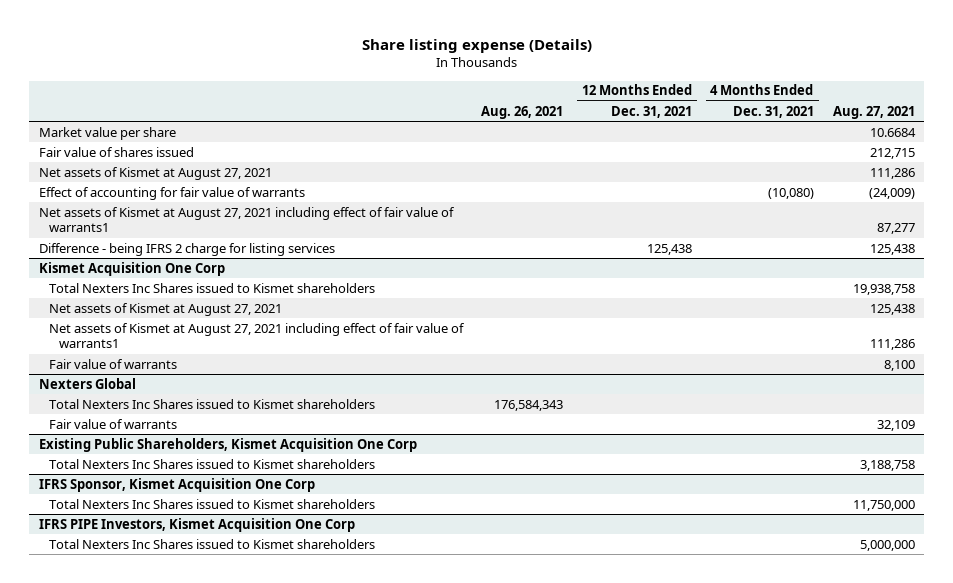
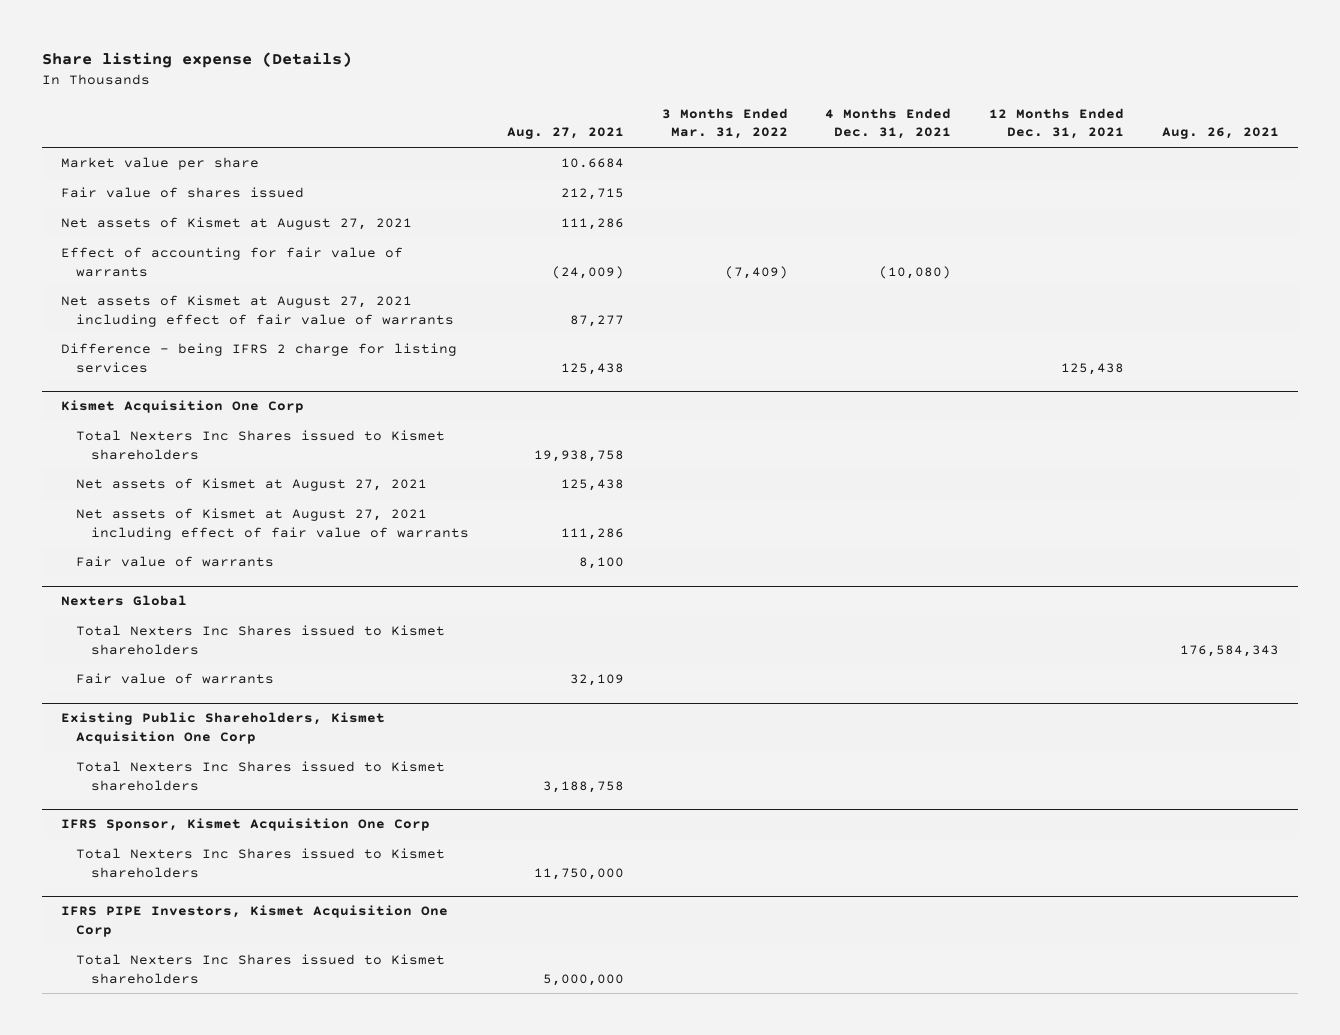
- | Aug. 26, 2021 | 12 Months Ended Dec. 31, 2021 | 4 Months Ended Dec. 31, 2021 | Aug. 27, 2021
+ | Aug. 27, 2021 | 3 Months Ended Mar. 31, 2022 | 4 Months Ended Dec. 31, 2021 | 12 Months Ended Dec. 31, 2021 | Aug. 26, 2021
- Net assets of Kismet at August 27, 2021 including effect of fair value of warrants1 | | | | 87,277
+ Net assets of Kismet at August 27, 2021 including effect of fair value of warrants | 87,277 | | | |
@ Kismet Acquisition One Corp
- Net assets of Kismet at August 27, 2021 including effect of fair value of warrants1 | | | | 111,286
+ Net assets of Kismet at August 27, 2021 including effect of fair value of warrants | 111,286 | | | |

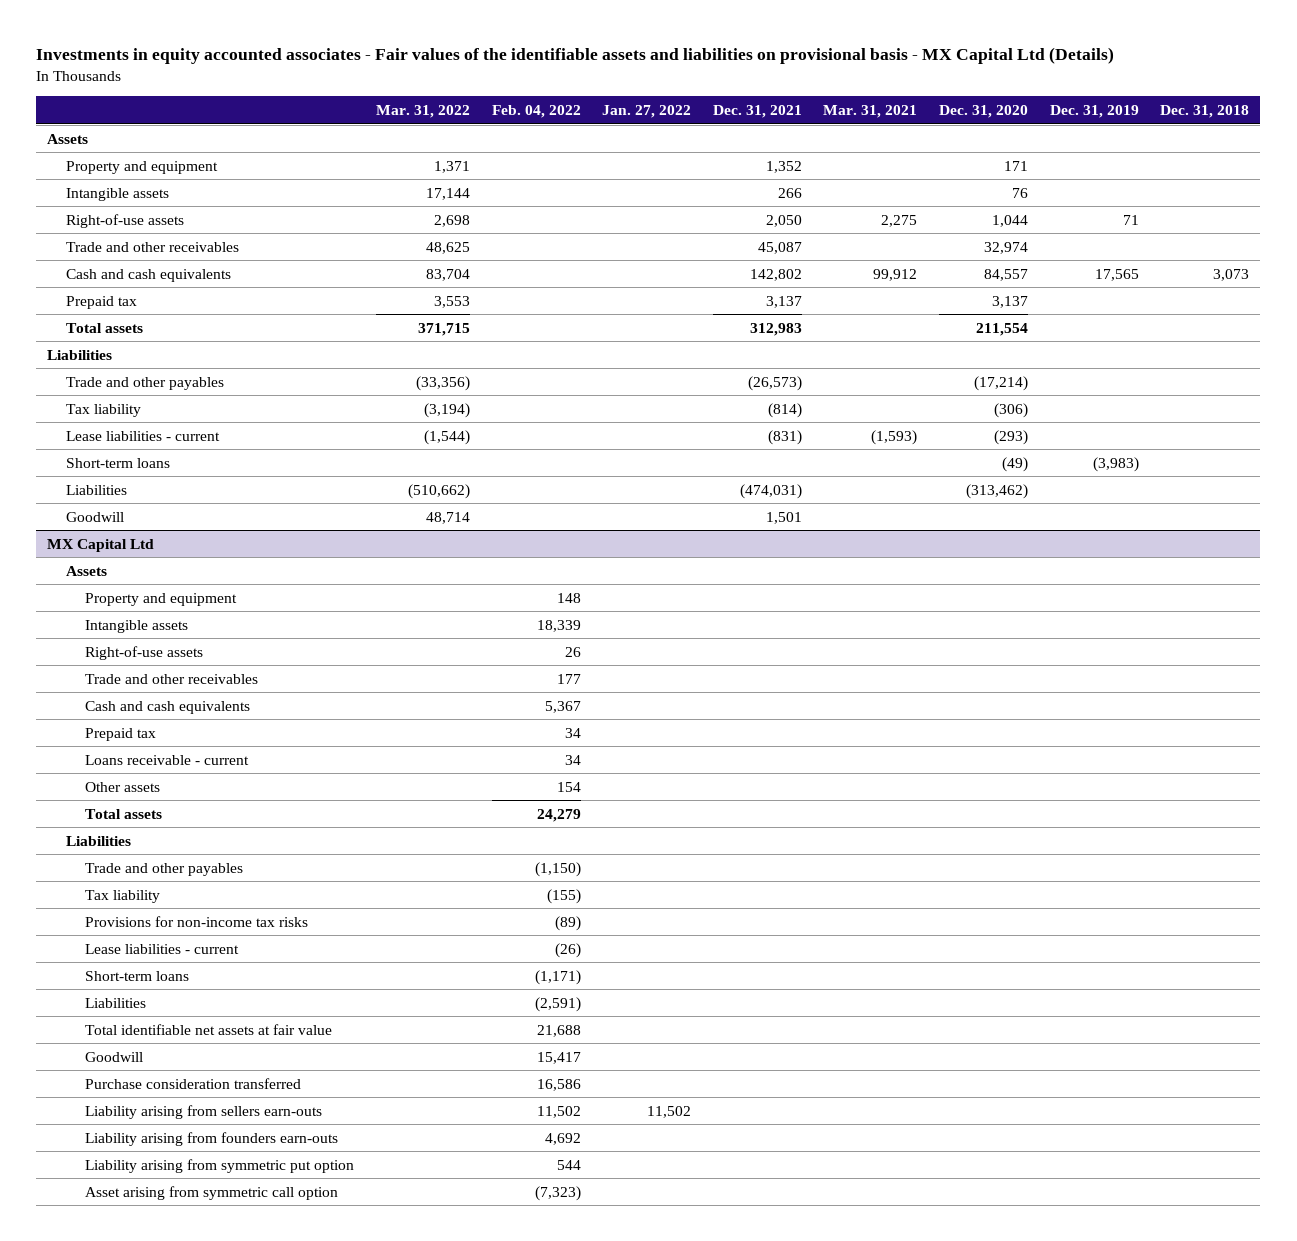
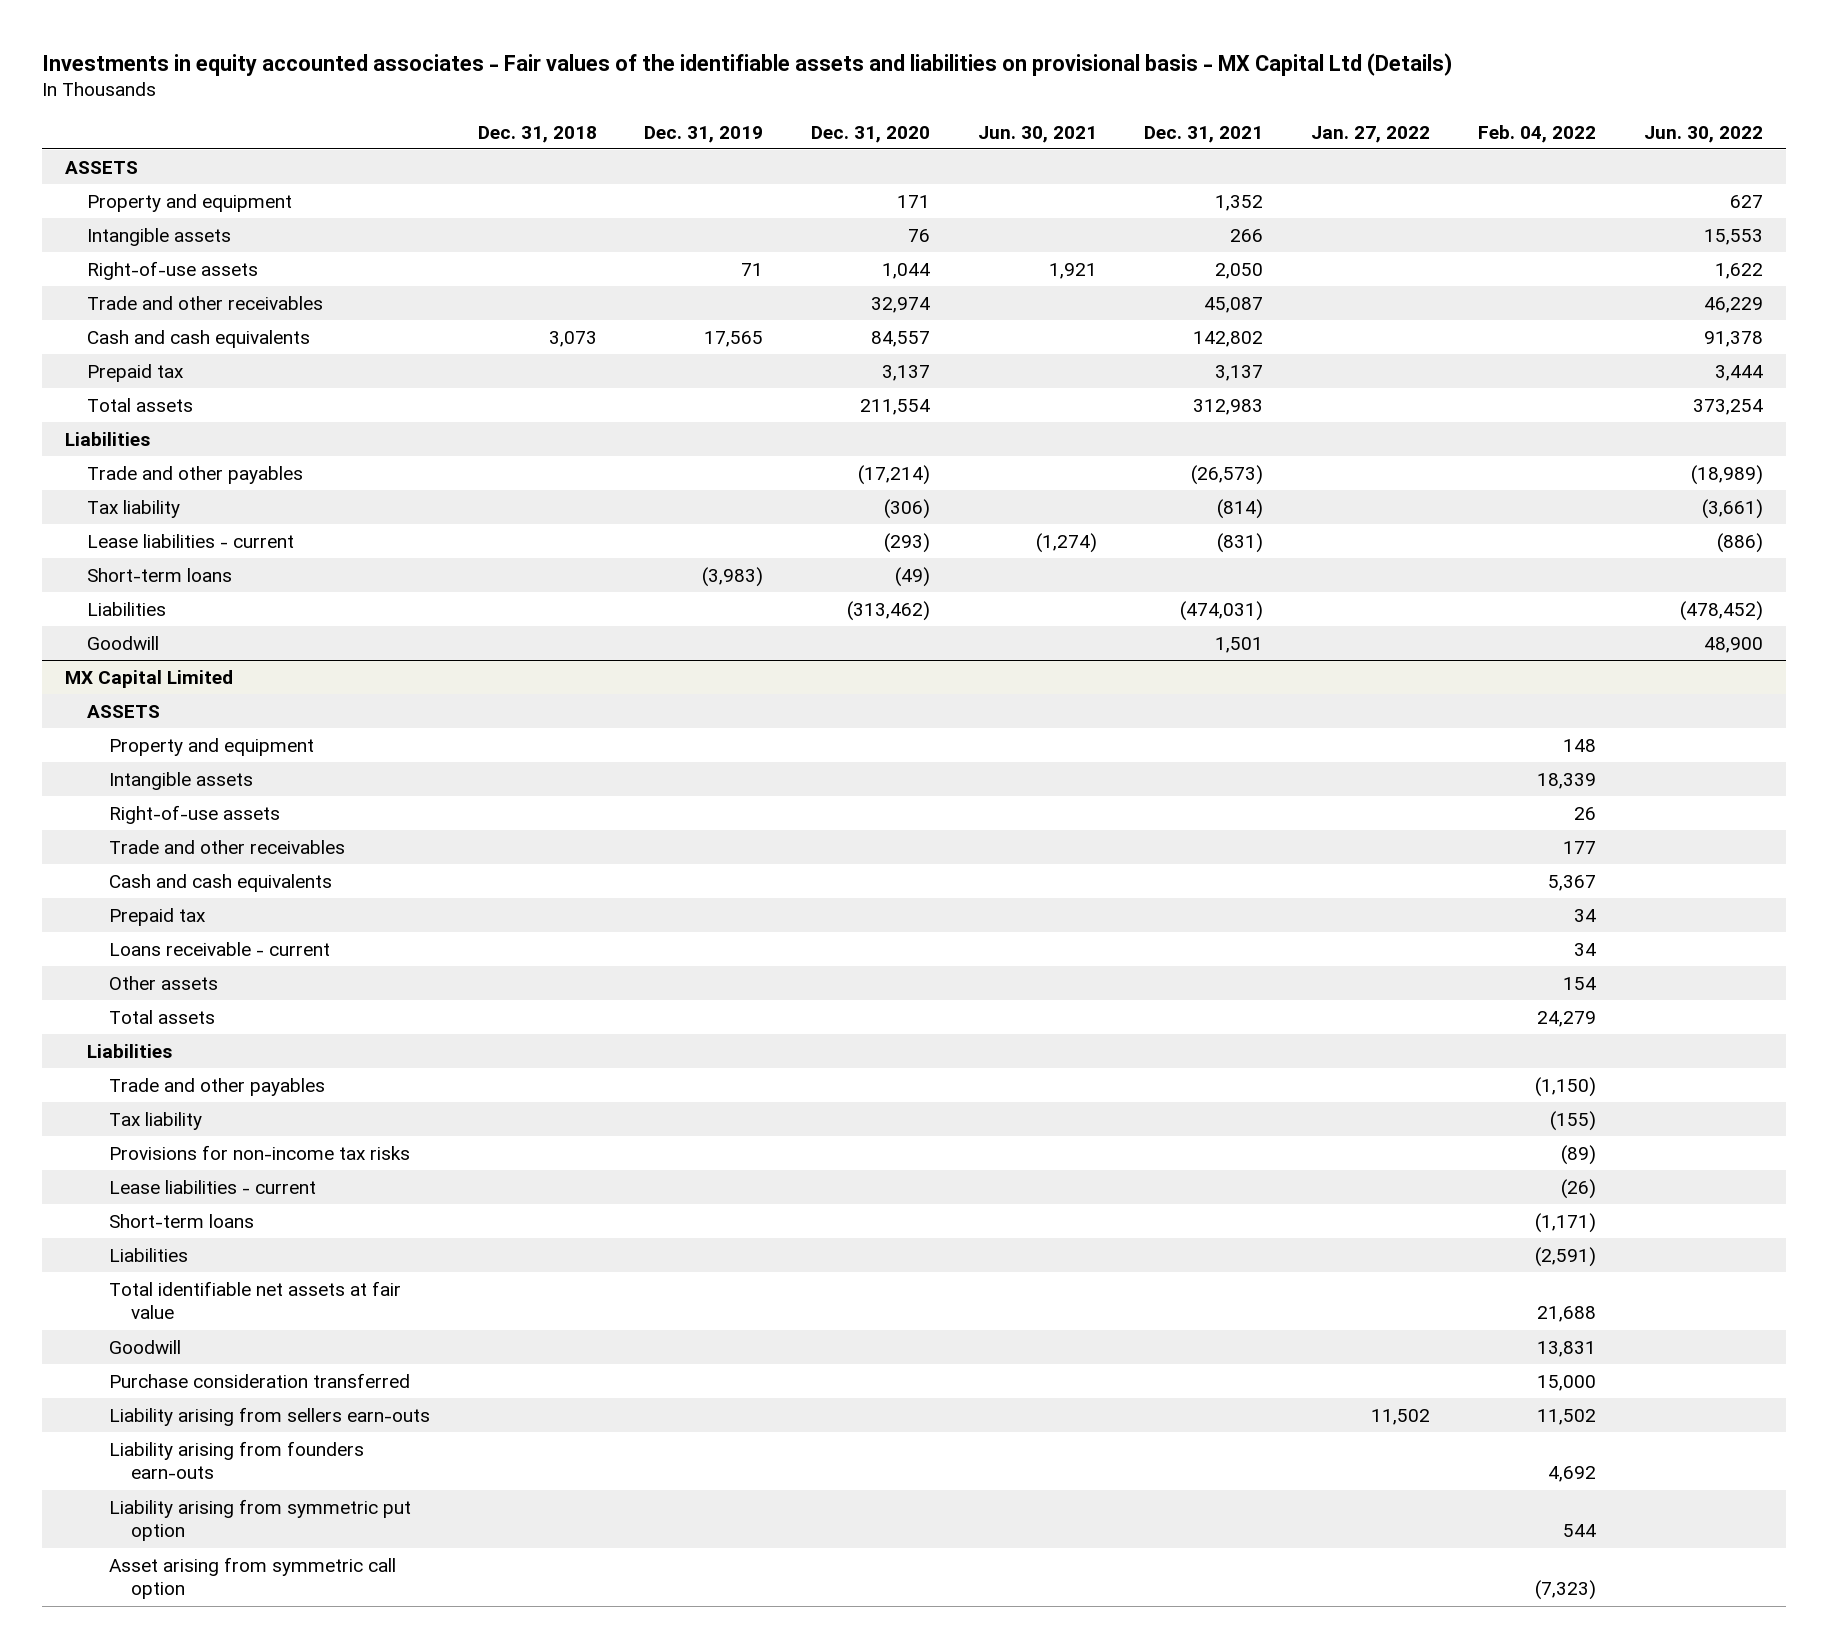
- | Mar. 31, 2022 | Feb. 04, 2022 | Jan. 27, 2022 | Dec. 31, 2021 | Mar. 31, 2021 | Dec. 31, 2020 | Dec. 31, 2019 | Dec. 31, 2018
+ | Dec. 31, 2018 | Dec. 31, 2019 | Dec. 31, 2020 | Jun. 30, 2021 | Dec. 31, 2021 | Jan. 27, 2022 | Feb. 04, 2022 | Jun. 30, 2022
- Assets
+ ASSETS
- MX Capital Ltd
- Assets
+ MX Capital Limited
+ ASSETS
- Goodwill | | 15,417 | | | | | |
- Purchase consideration transferred | | 16,586 | | | | | |
+ Goodwill | | | | | | | 13,831 |
+ Purchase consideration transferred | | | | | | | 15,000 |

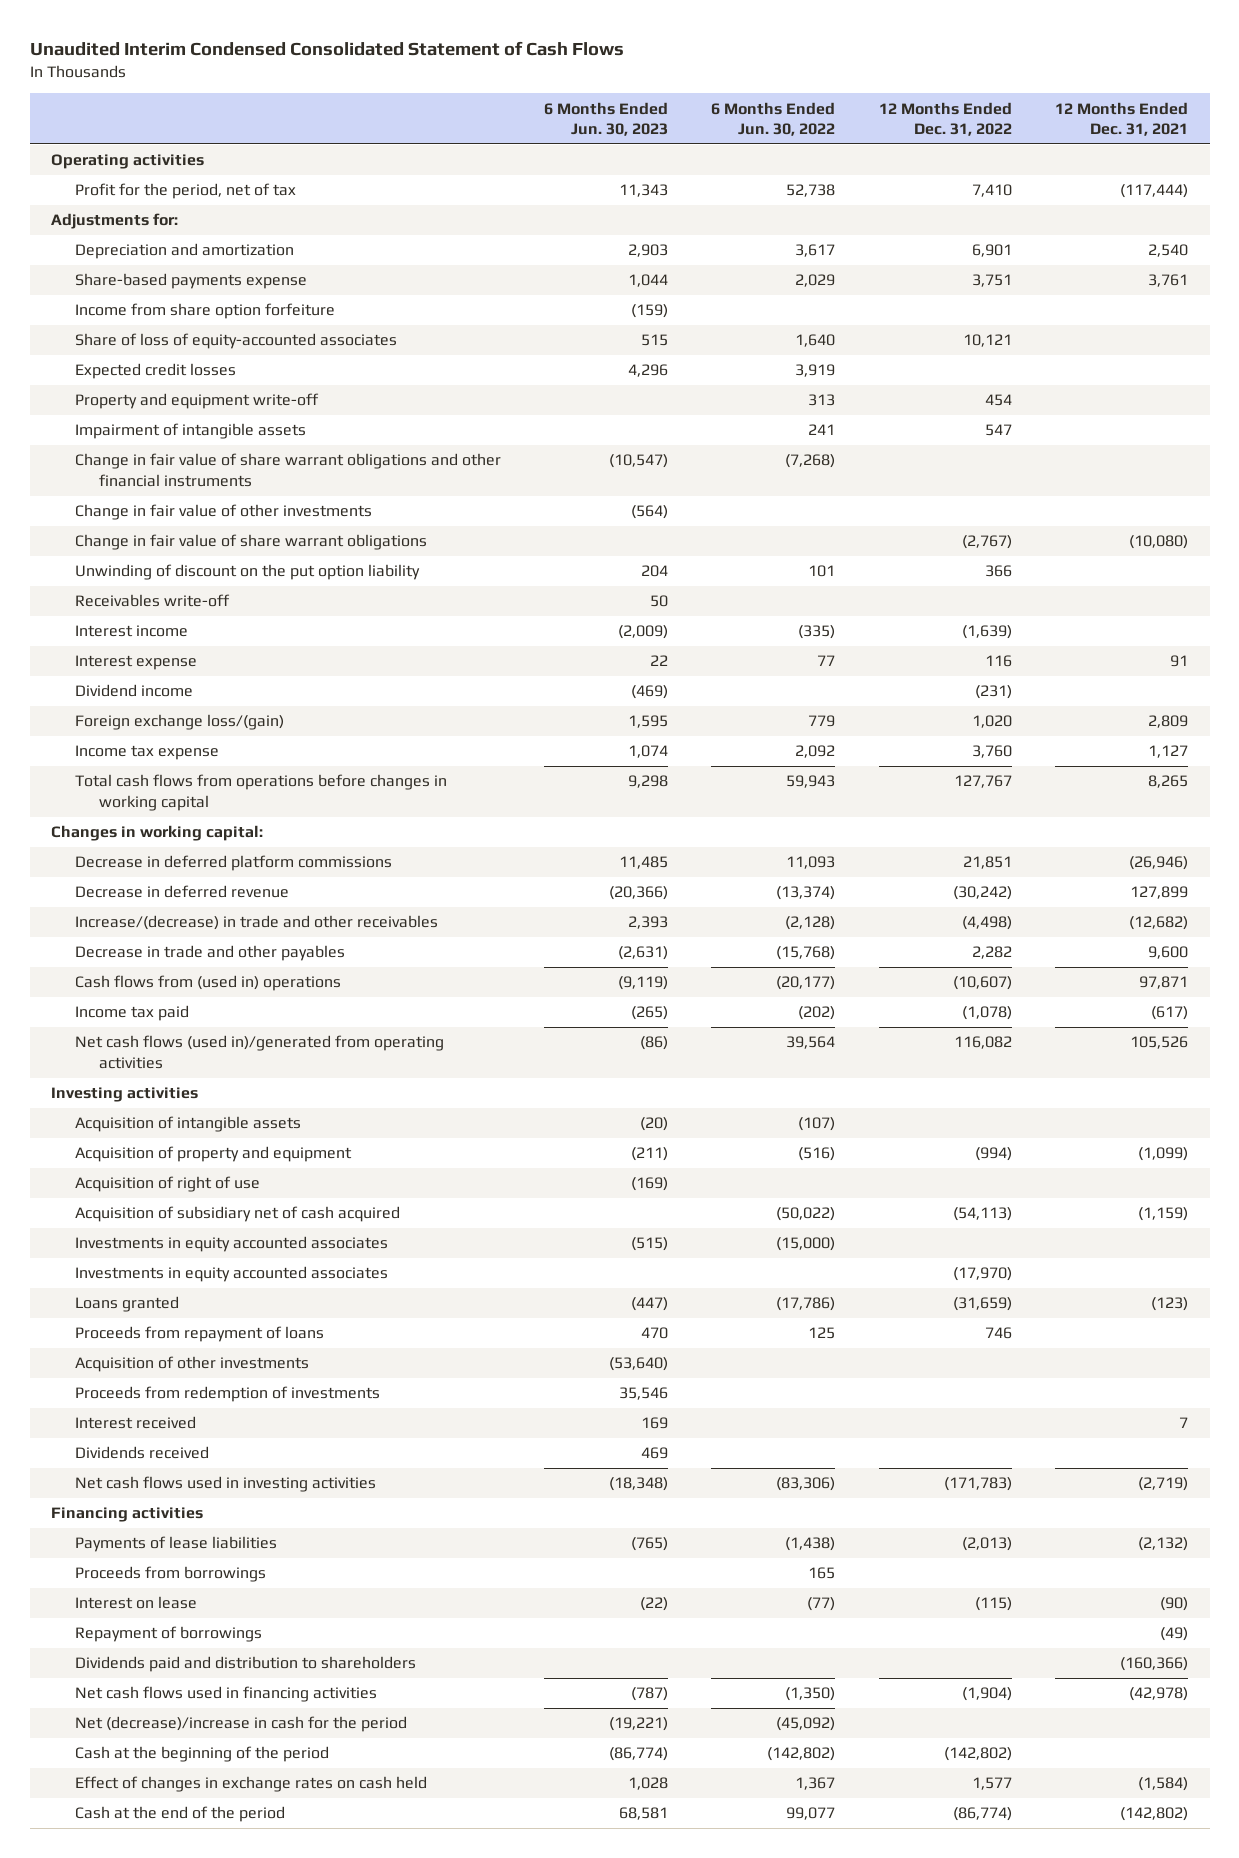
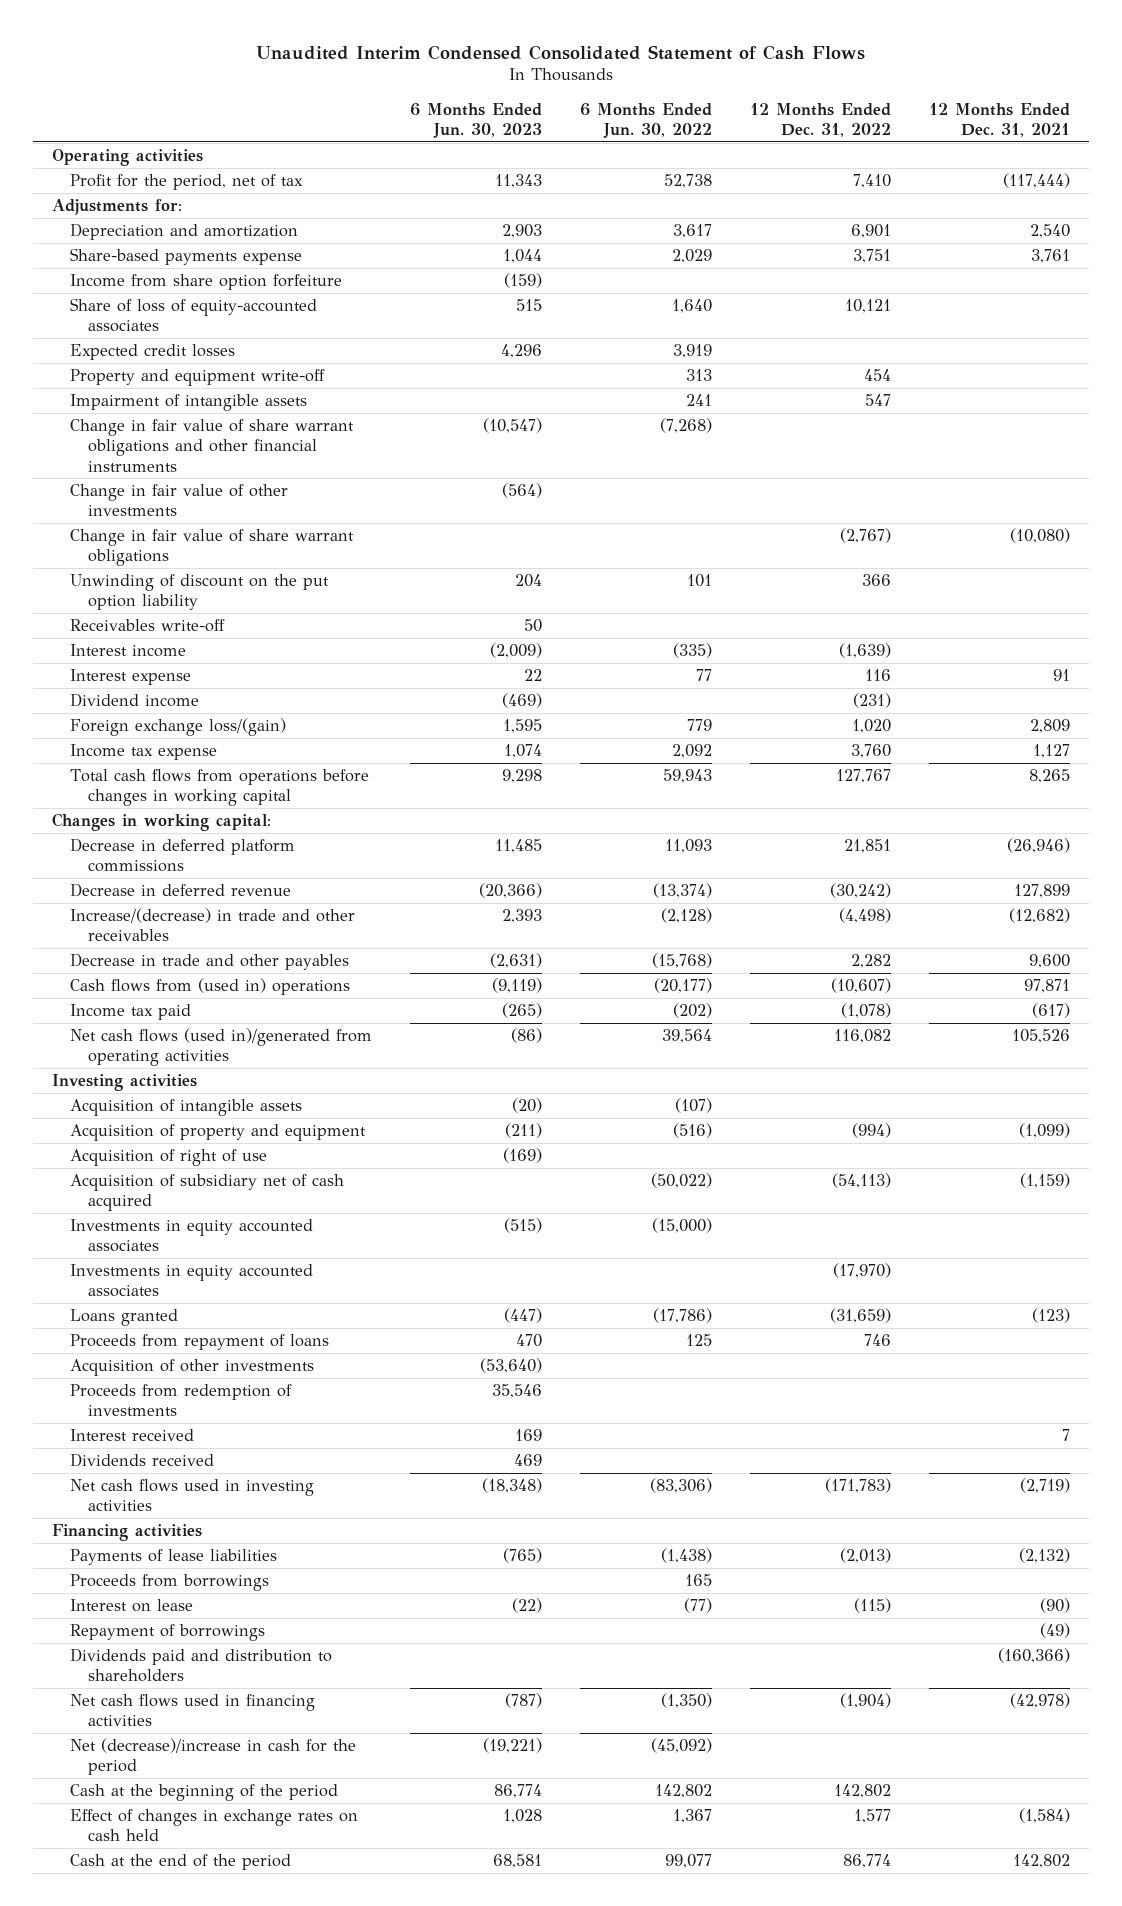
- Cash at the beginning of the period | (86,774) | (142,802) | (142,802) |
+ Cash at the beginning of the period | 86,774 | 142,802 | 142,802 |
- Cash at the end of the period | 68,581 | 99,077 | (86,774) | (142,802)
+ Cash at the end of the period | 68,581 | 99,077 | 86,774 | 142,802

